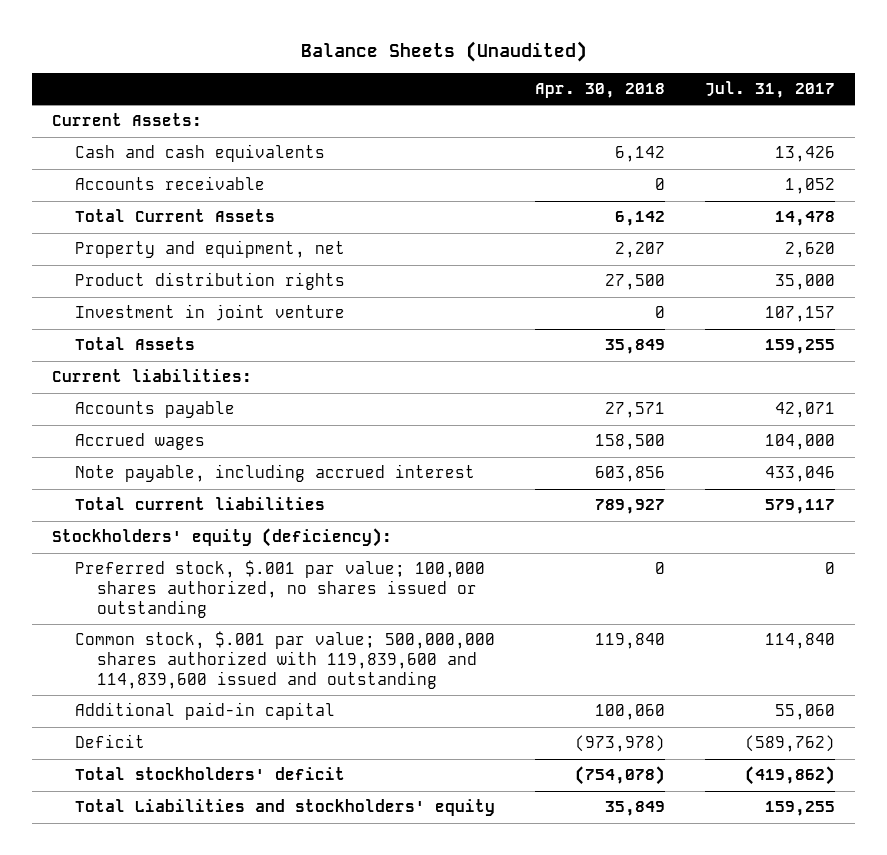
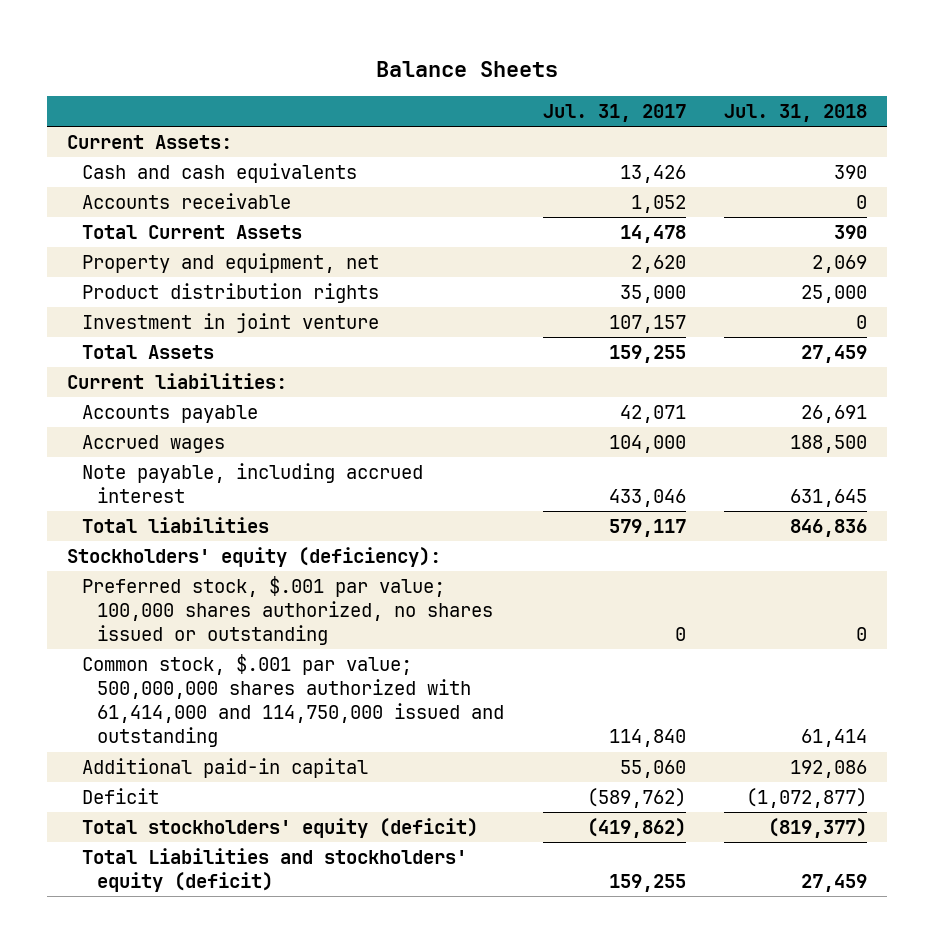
- Balance Sheets (Unaudited)
+ Balance Sheets
- | Apr. 30, 2018 | Jul. 31, 2017
+ | Jul. 31, 2017 | Jul. 31, 2018
- Total current liabilities | 789,927 | 579,117
+ Total liabilities | 579,117 | 846,836
- Common stock, $.001 par value; 500,000,000 shares authorized with 119,839,600 and 114,839,600 issued and outstanding | 119,840 | 114,840
+ Common stock, $.001 par value; 500,000,000 shares authorized with 61,414,000 and 114,750,000 issued and outstanding | 114,840 | 61,414
- Total stockholders' deficit | (754,078) | (419,862)
- Total Liabilities and stockholders' equity | 35,849 | 159,255
+ Total stockholders' equity (deficit) | (419,862) | (819,377)
+ Total Liabilities and stockholders' equity (deficit) | 159,255 | 27,459

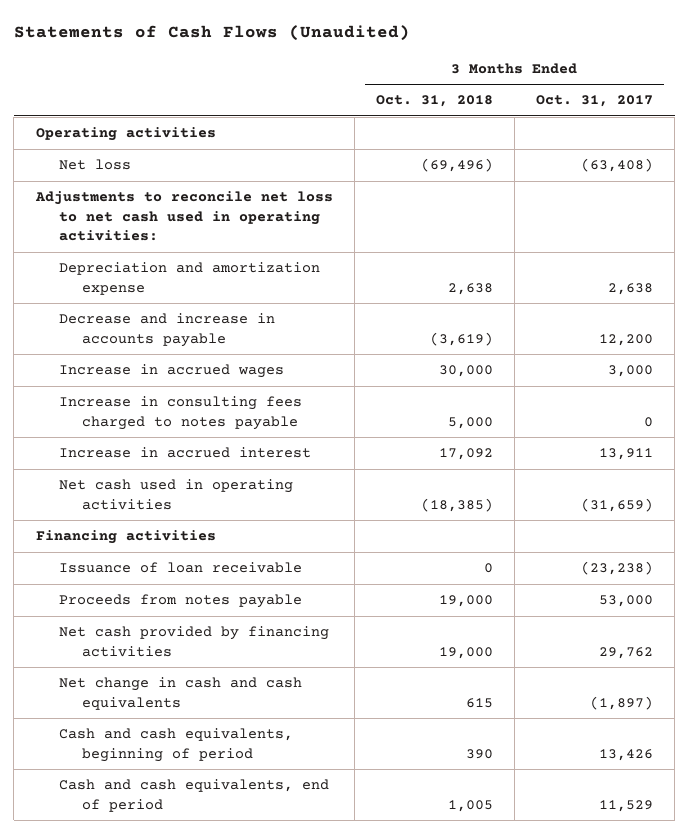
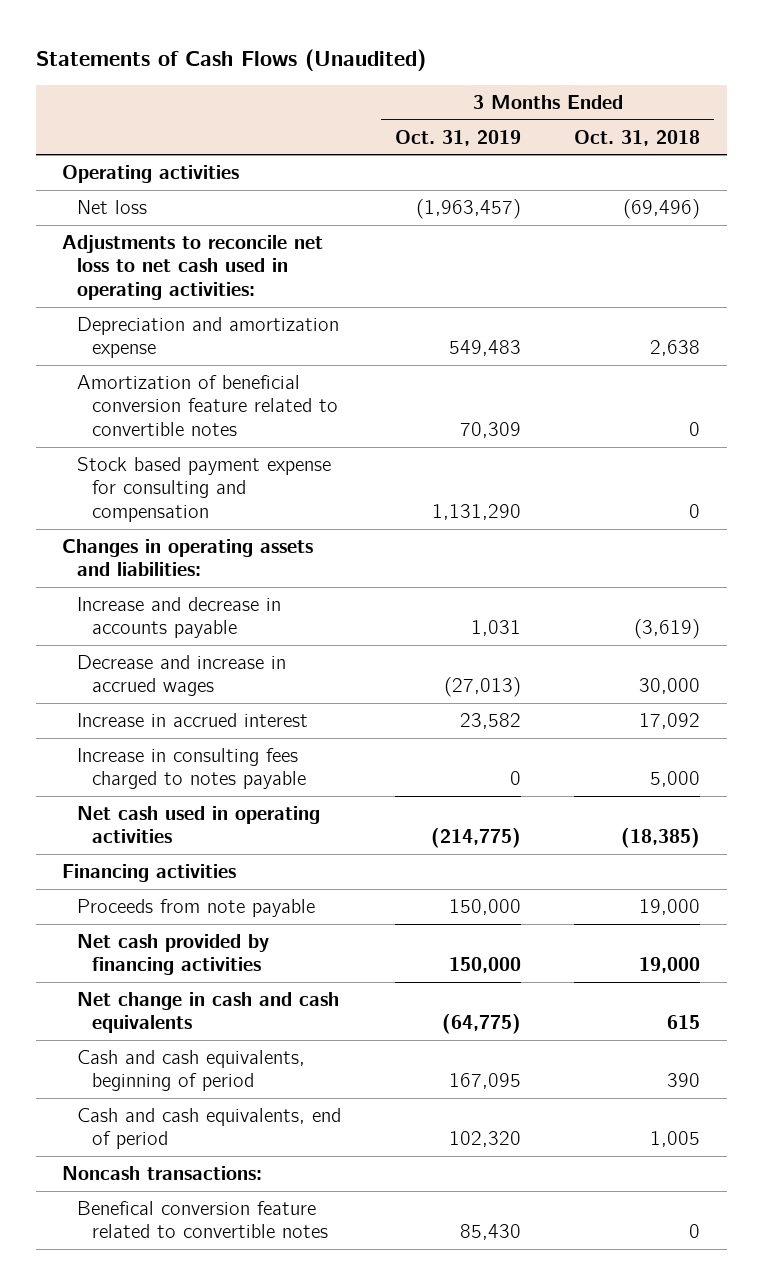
- | 3 Months Ended Oct. 31, 2018 | 3 Months Ended Oct. 31, 2017
+ | 3 Months Ended Oct. 31, 2019 | 3 Months Ended Oct. 31, 2018
- Decrease and increase in accounts payable | (3,619) | 12,200
- Increase in accrued wages | 30,000 | 3,000
+ Amortization of beneficial conversion feature related to convertible notes | 70,309 | 0
+ Stock based payment expense for consulting and compensation | 1,131,290 | 0
+ Changes in operating assets and liabilities:
+ Increase and decrease in accounts payable | 1,031 | (3,619)
+ Decrease and increase in accrued wages | (27,013) | 30,000
moved down: Increase in consulting fees charged to notes payable | 0 | 5,000
- Issuance of loan receivable | 0 | (23,238)
- Proceeds from notes payable | 19,000 | 53,000
+ Proceeds from note payable | 150,000 | 19,000
+ Noncash transactions:
+ Benefical conversion feature related to convertible notes | 85,430 | 0

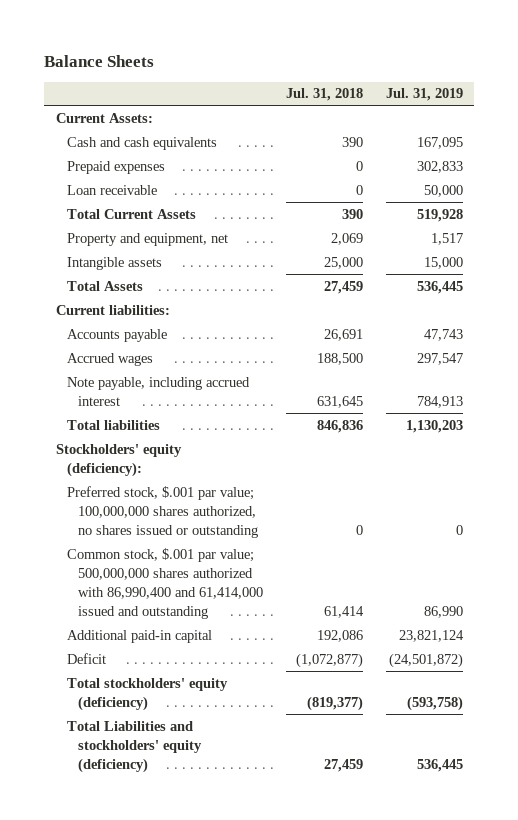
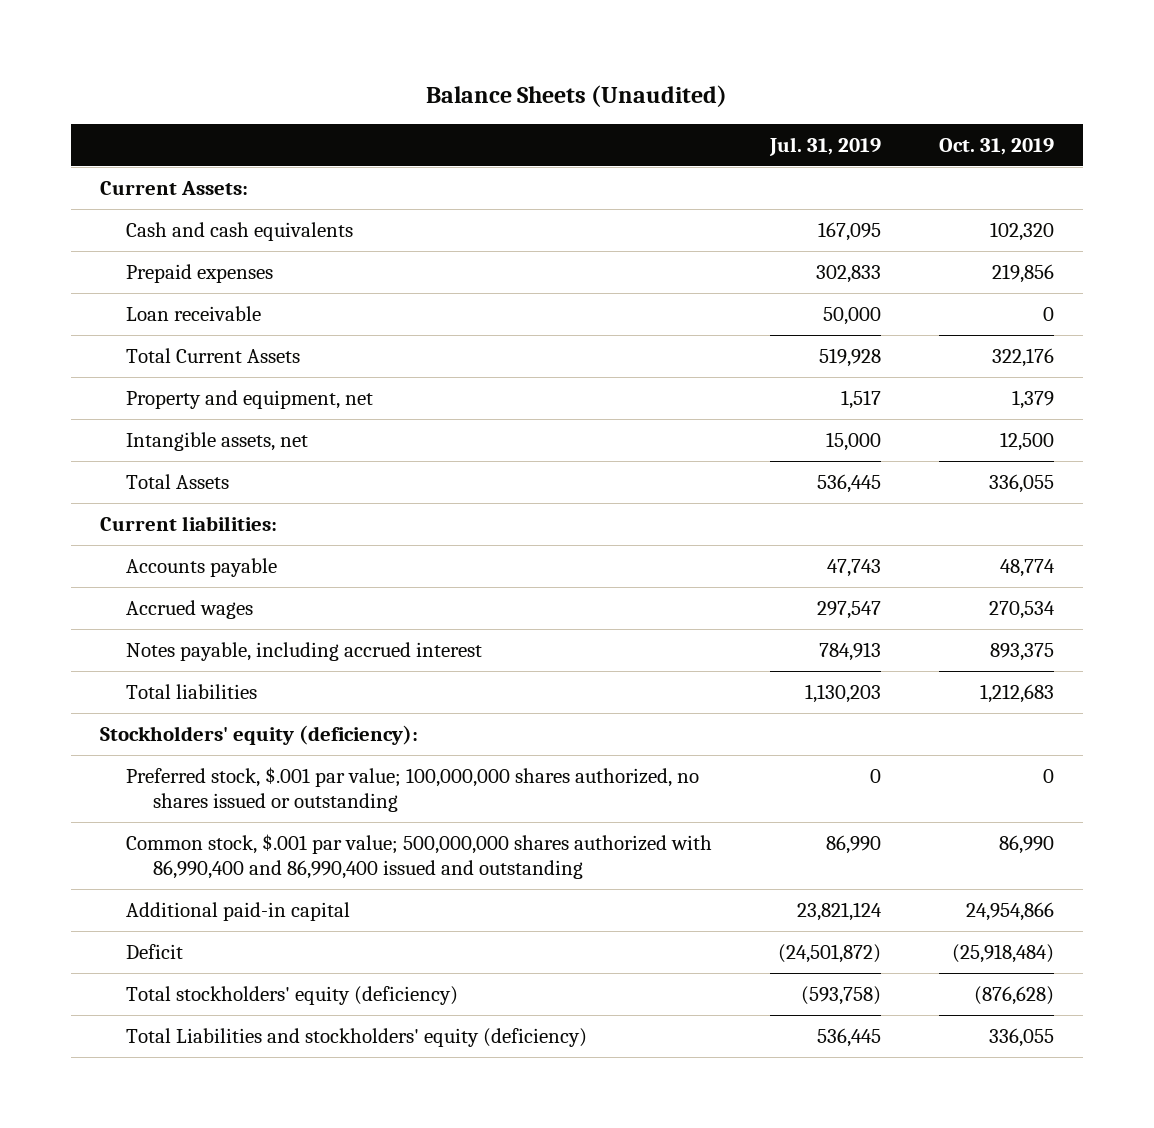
- Balance Sheets
+ Balance Sheets (Unaudited)
- | Jul. 31, 2018 | Jul. 31, 2019
+ | Jul. 31, 2019 | Oct. 31, 2019
- Intangible assets | 25,000 | 15,000
+ Intangible assets, net | 15,000 | 12,500
- Note payable, including accrued interest | 631,645 | 784,913
+ Notes payable, including accrued interest | 784,913 | 893,375
- Common stock, $.001 par value; 500,000,000 shares authorized with 86,990,400 and 61,414,000 issued and outstanding | 61,414 | 86,990
+ Common stock, $.001 par value; 500,000,000 shares authorized with 86,990,400 and 86,990,400 issued and outstanding | 86,990 | 86,990

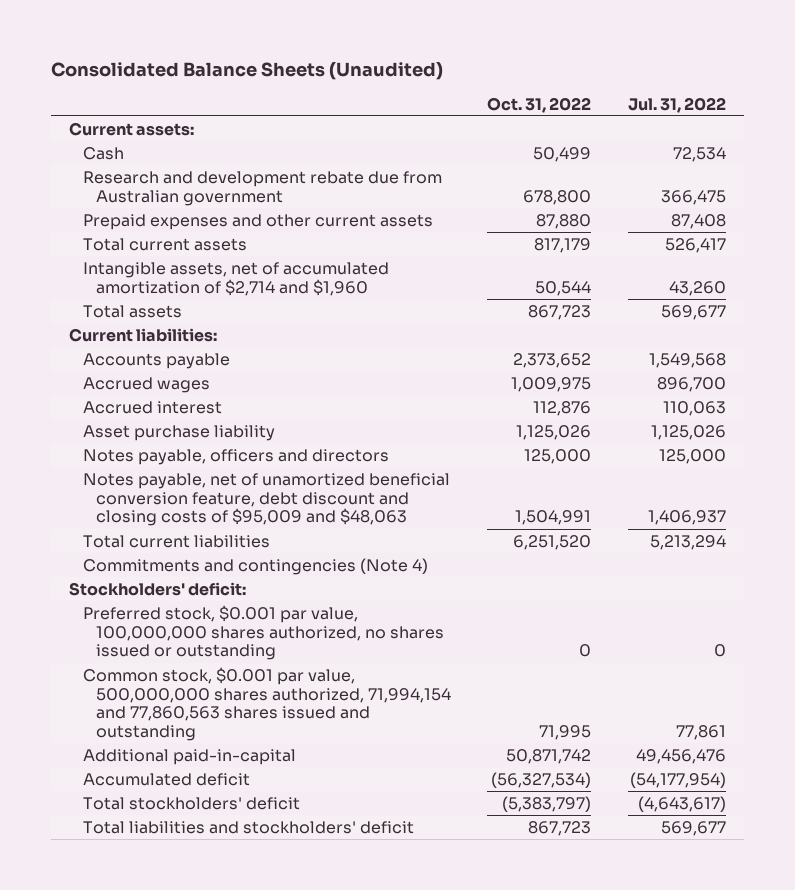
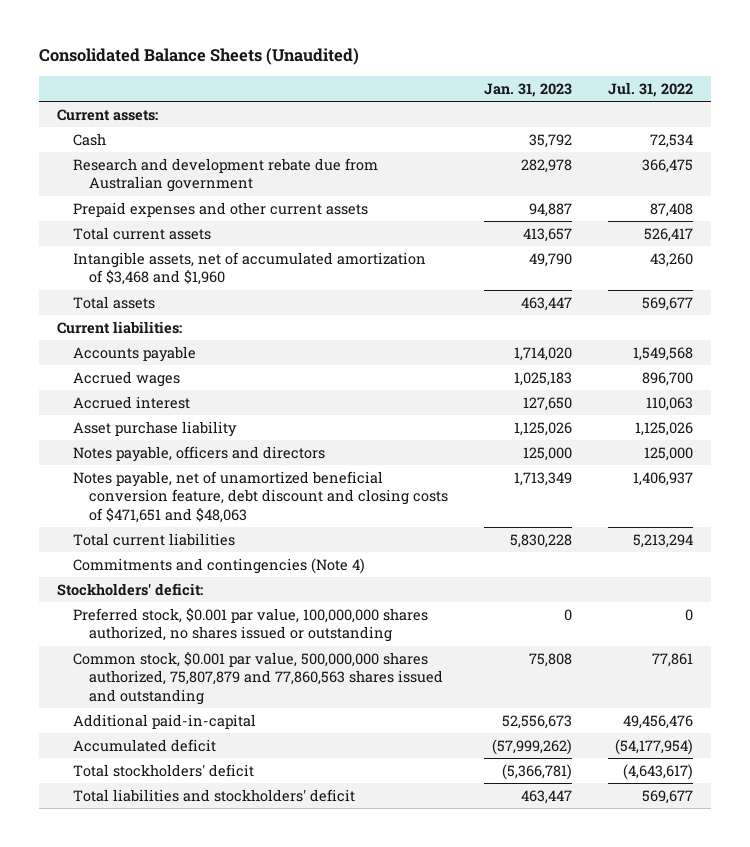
- | Oct. 31, 2022 | Jul. 31, 2022
+ | Jan. 31, 2023 | Jul. 31, 2022
- Intangible assets, net of accumulated amortization of $2,714 and $1,960 | 50,544 | 43,260
+ Intangible assets, net of accumulated amortization of $3,468 and $1,960 | 49,790 | 43,260
- Notes payable, net of unamortized beneficial conversion feature, debt discount and closing costs of $95,009 and $48,063 | 1,504,991 | 1,406,937
+ Notes payable, net of unamortized beneficial conversion feature, debt discount and closing costs of $471,651 and $48,063 | 1,713,349 | 1,406,937
- Common stock, $0.001 par value, 500,000,000 shares authorized, 71,994,154 and 77,860,563 shares issued and outstanding | 71,995 | 77,861
+ Common stock, $0.001 par value, 500,000,000 shares authorized, 75,807,879 and 77,860,563 shares issued and outstanding | 75,808 | 77,861

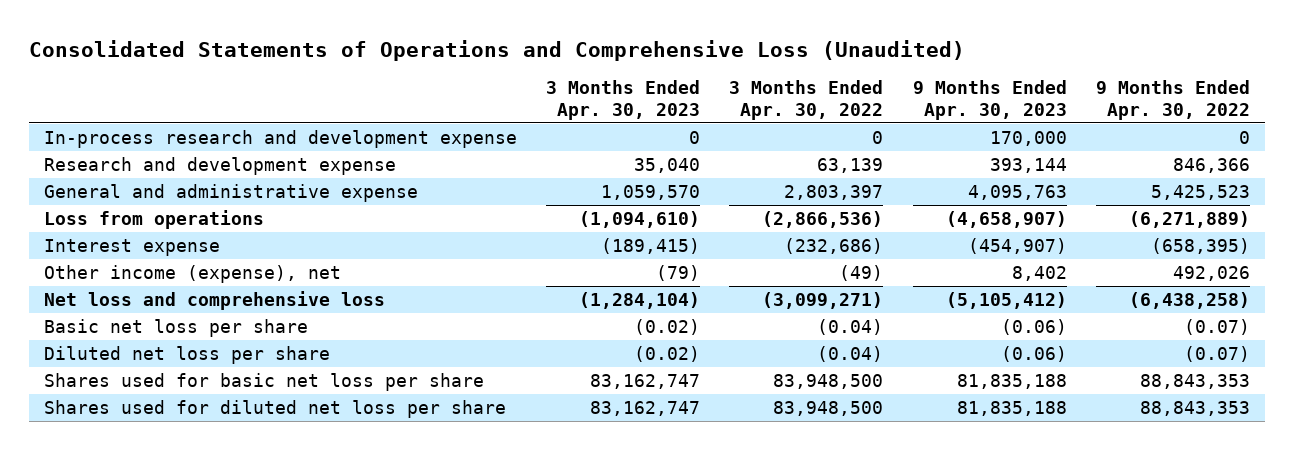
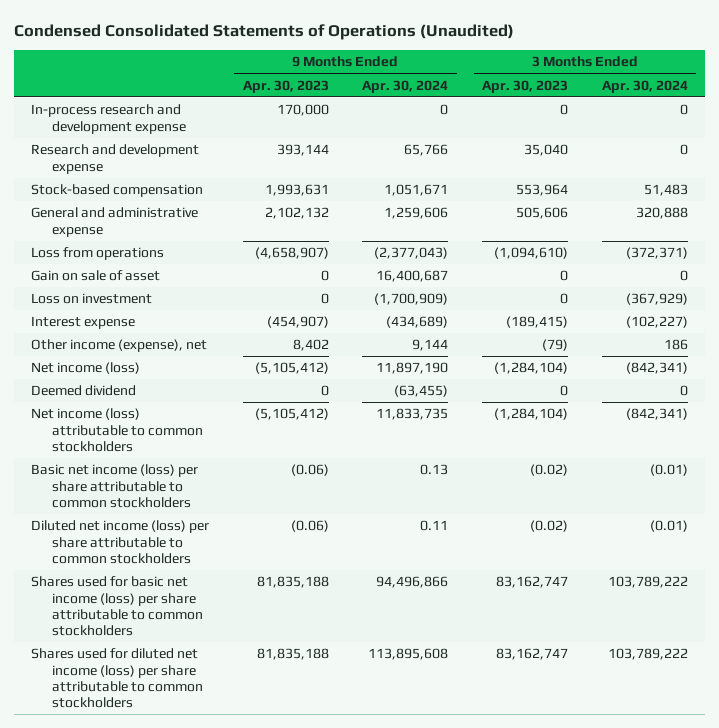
- Consolidated Statements of Operations and Comprehensive Loss (Unaudited)
+ Condensed Consolidated Statements of Operations (Unaudited)
- | 3 Months Ended Apr. 30, 2023 | 3 Months Ended Apr. 30, 2022 | 9 Months Ended Apr. 30, 2023 | 9 Months Ended Apr. 30, 2022
+ | 9 Months Ended Apr. 30, 2023 | 9 Months Ended Apr. 30, 2024 | 3 Months Ended Apr. 30, 2023 | 3 Months Ended Apr. 30, 2024
- General and administrative expense | 1,059,570 | 2,803,397 | 4,095,763 | 5,425,523
+ Stock-based compensation | 1,993,631 | 1,051,671 | 553,964 | 51,483
+ General and administrative expense | 2,102,132 | 1,259,606 | 505,606 | 320,888
+ Gain on sale of asset | 0 | 16,400,687 | 0 | 0
+ Loss on investment | 0 | (1,700,909) | 0 | (367,929)
- Net loss and comprehensive loss | (1,284,104) | (3,099,271) | (5,105,412) | (6,438,258)
- Basic net loss per share | (0.02) | (0.04) | (0.06) | (0.07)
- Diluted net loss per share | (0.02) | (0.04) | (0.06) | (0.07)
- Shares used for basic net loss per share | 83,162,747 | 83,948,500 | 81,835,188 | 88,843,353
- Shares used for diluted net loss per share | 83,162,747 | 83,948,500 | 81,835,188 | 88,843,353
+ Net income (loss) | (5,105,412) | 11,897,190 | (1,284,104) | (842,341)
+ Deemed dividend | 0 | (63,455) | 0 | 0
+ Net income (loss) attributable to common stockholders | (5,105,412) | 11,833,735 | (1,284,104) | (842,341)
+ Basic net income (loss) per share attributable to common stockholders | (0.06) | 0.13 | (0.02) | (0.01)
+ Diluted net income (loss) per share attributable to common stockholders | (0.06) | 0.11 | (0.02) | (0.01)
+ Shares used for basic net income (loss) per share attributable to common stockholders | 81,835,188 | 94,496,866 | 83,162,747 | 103,789,222
+ Shares used for diluted net income (loss) per share attributable to common stockholders | 81,835,188 | 113,895,608 | 83,162,747 | 103,789,222

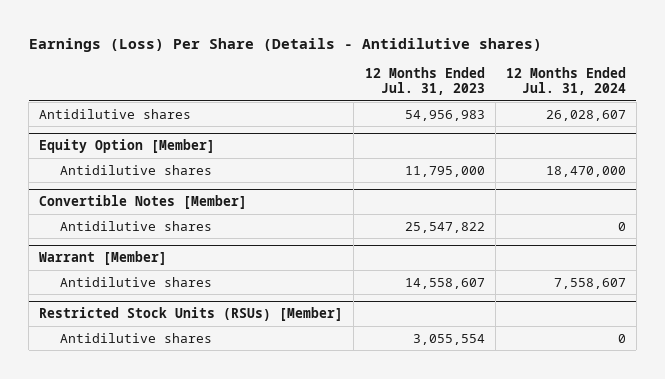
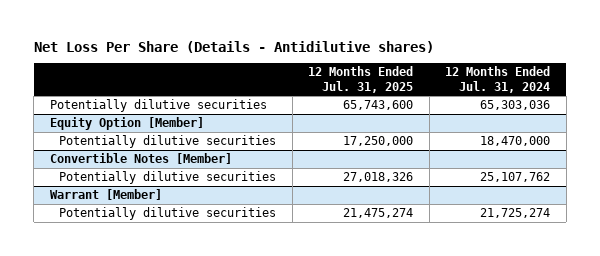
- Earnings (Loss) Per Share (Details - Antidilutive shares)
+ Net Loss Per Share (Details - Antidilutive shares)
- | 12 Months Ended Jul. 31, 2023 | 12 Months Ended Jul. 31, 2024
+ | 12 Months Ended Jul. 31, 2025 | 12 Months Ended Jul. 31, 2024
- Antidilutive shares | 54,956,983 | 26,028,607
+ Potentially dilutive securities | 65,743,600 | 65,303,036
@ Equity Option [Member]
- Antidilutive shares | 11,795,000 | 18,470,000
+ Potentially dilutive securities | 17,250,000 | 18,470,000
@ Convertible Notes [Member]
- Antidilutive shares | 25,547,822 | 0
+ Potentially dilutive securities | 27,018,326 | 25,107,762
@ Warrant [Member]
- Antidilutive shares | 14,558,607 | 7,558,607
- Restricted Stock Units (RSUs) [Member]
- Antidilutive shares | 3,055,554 | 0
@ Warrant [Member]
+ Potentially dilutive securities | 21,475,274 | 21,725,274

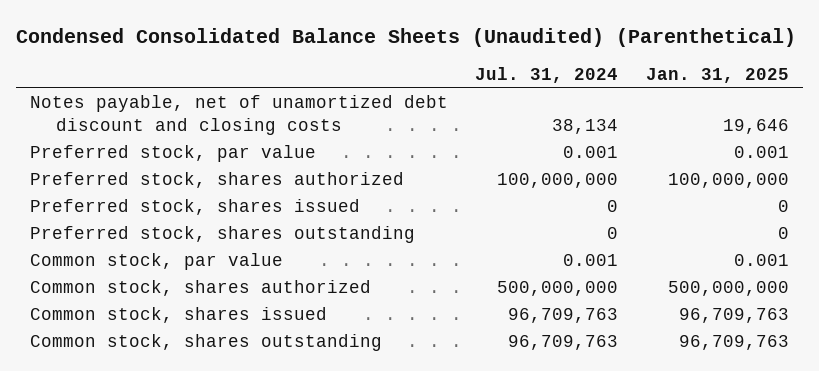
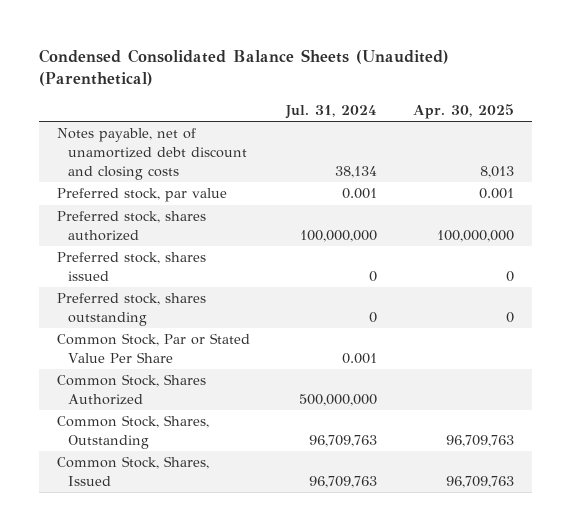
- | Jul. 31, 2024 | Jan. 31, 2025
+ | Jul. 31, 2024 | Apr. 30, 2025
- Common stock, par value | 0.001 | 0.001
- Common stock, shares authorized | 500,000,000 | 500,000,000
- Common stock, shares issued | 96,709,763 | 96,709,763
- Common stock, shares outstanding | 96,709,763 | 96,709,763
+ Common Stock, Par or Stated Value Per Share | 0.001 |
+ Common Stock, Shares Authorized | 500,000,000 |
+ Common Stock, Shares, Outstanding | 96,709,763 | 96,709,763
+ Common Stock, Shares, Issued | 96,709,763 | 96,709,763

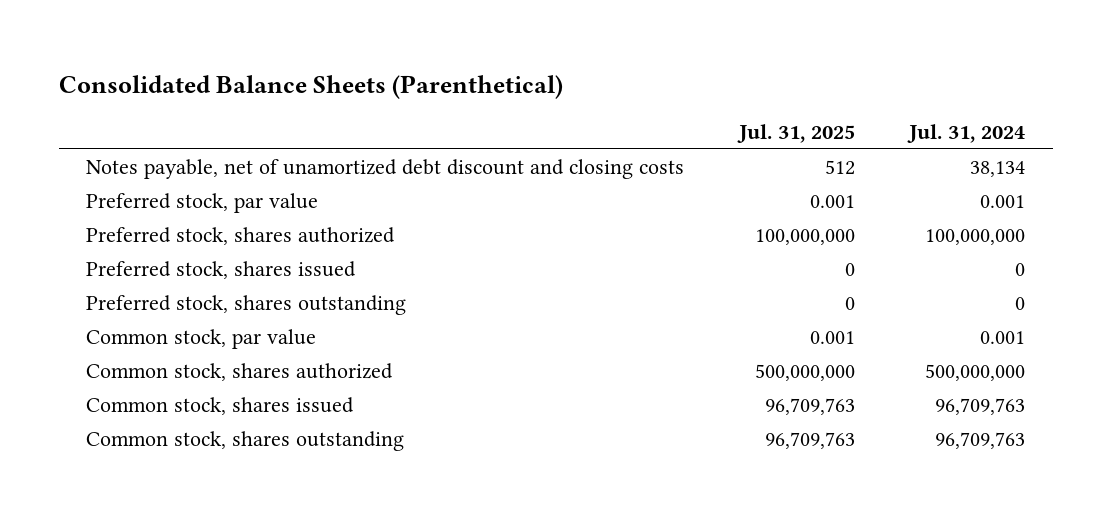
- Condensed Consolidated Balance Sheets (Unaudited) (Parenthetical)
+ Consolidated Balance Sheets (Parenthetical)
- | Jul. 31, 2024 | Apr. 30, 2025
+ | Jul. 31, 2025 | Jul. 31, 2024
- Common Stock, Par or Stated Value Per Share | 0.001 |
- Common Stock, Shares Authorized | 500,000,000 |
- Common Stock, Shares, Outstanding | 96,709,763 | 96,709,763
- Common Stock, Shares, Issued | 96,709,763 | 96,709,763
+ Common stock, par value | 0.001 | 0.001
+ Common stock, shares authorized | 500,000,000 | 500,000,000
+ Common stock, shares issued | 96,709,763 | 96,709,763
+ Common stock, shares outstanding | 96,709,763 | 96,709,763

